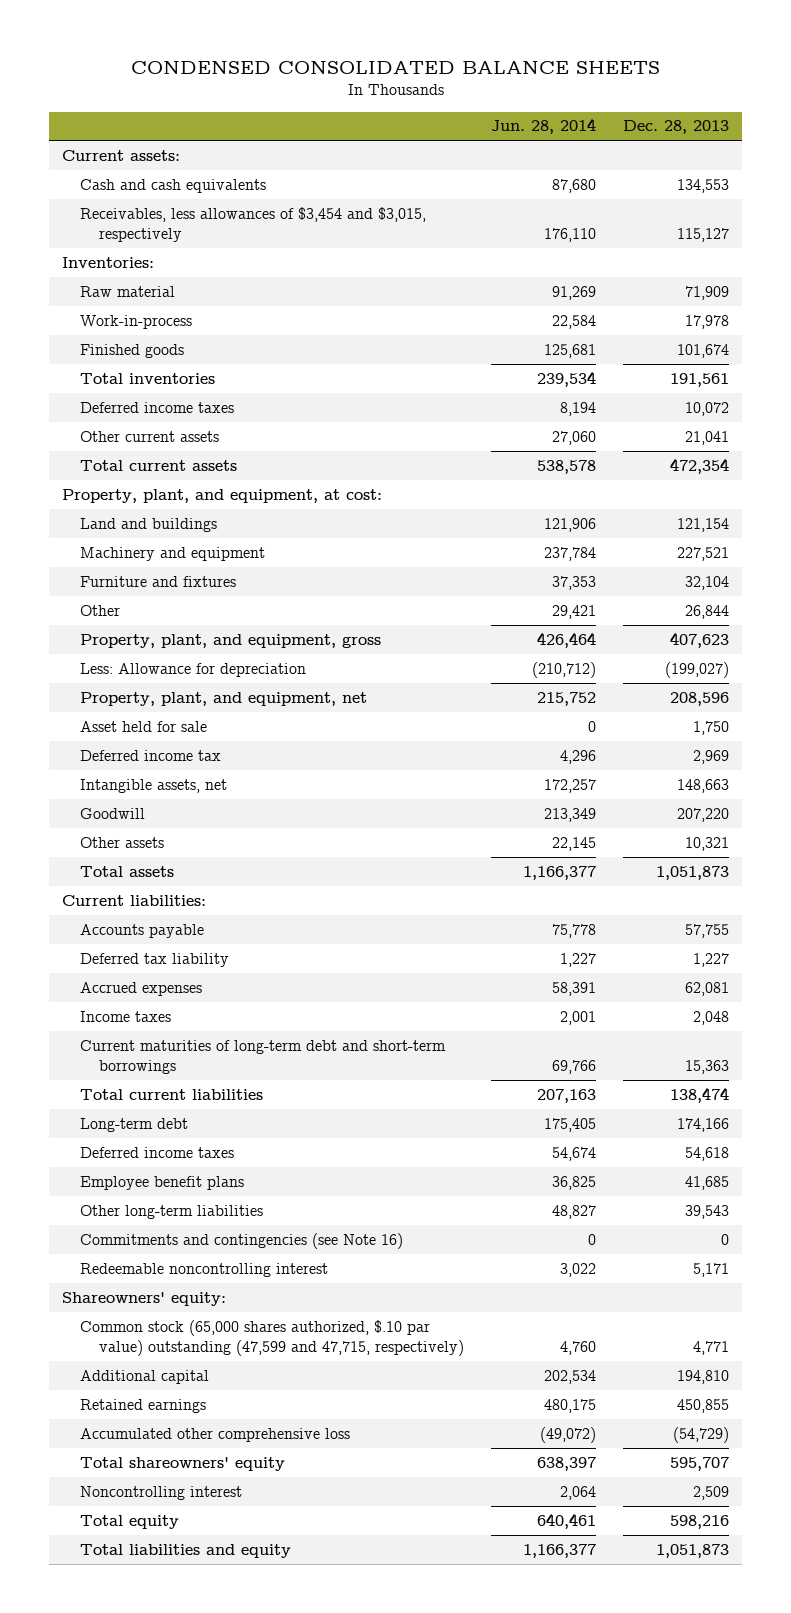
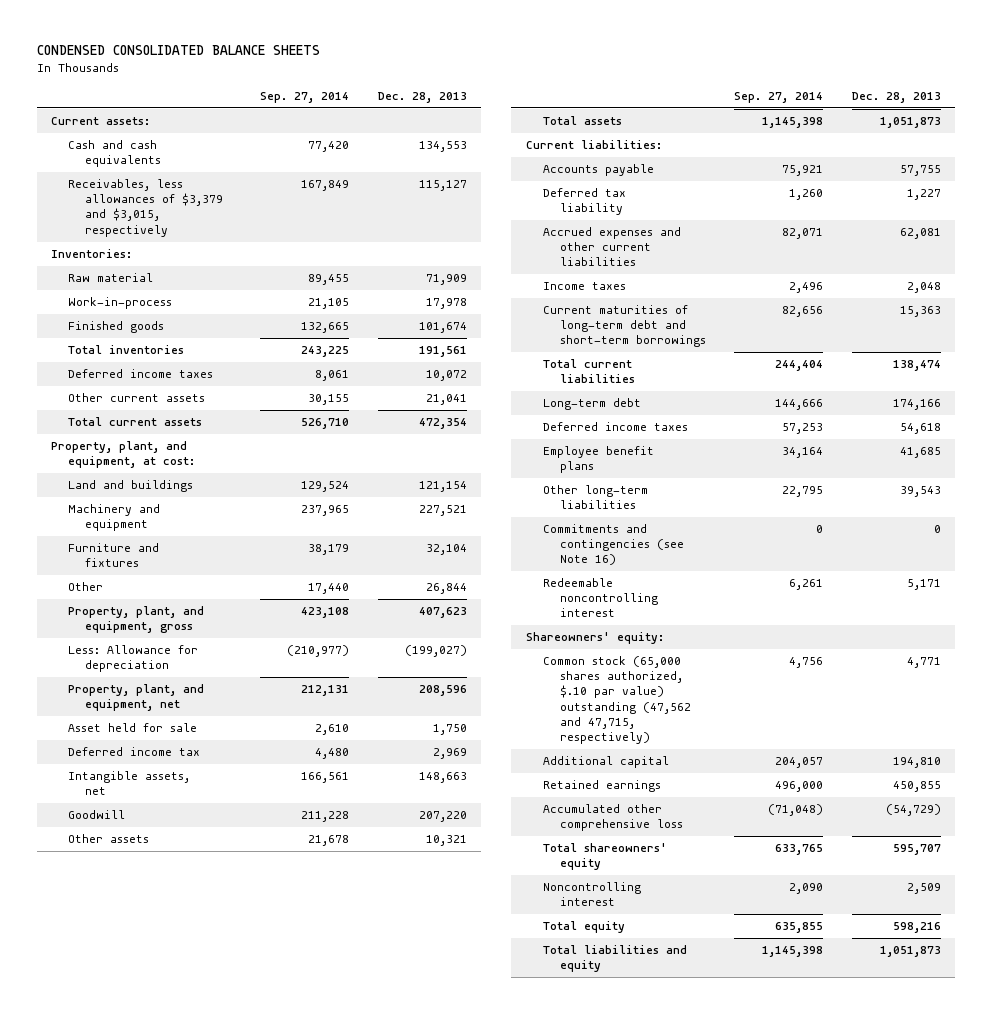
- | Jun. 28, 2014 | Dec. 28, 2013
+ | Sep. 27, 2014 | Dec. 28, 2013
- Receivables, less allowances of $3,454 and $3,015, respectively | 176,110 | 115,127
+ Receivables, less allowances of $3,379 and $3,015, respectively | 167,849 | 115,127
- Accrued expenses | 58,391 | 62,081
+ Accrued expenses and other current liabilities | 82,071 | 62,081
- Common stock (65,000 shares authorized, $.10 par value) outstanding (47,599 and 47,715, respectively) | 4,760 | 4,771
+ Common stock (65,000 shares authorized, $.10 par value) outstanding (47,562 and 47,715, respectively) | 4,756 | 4,771

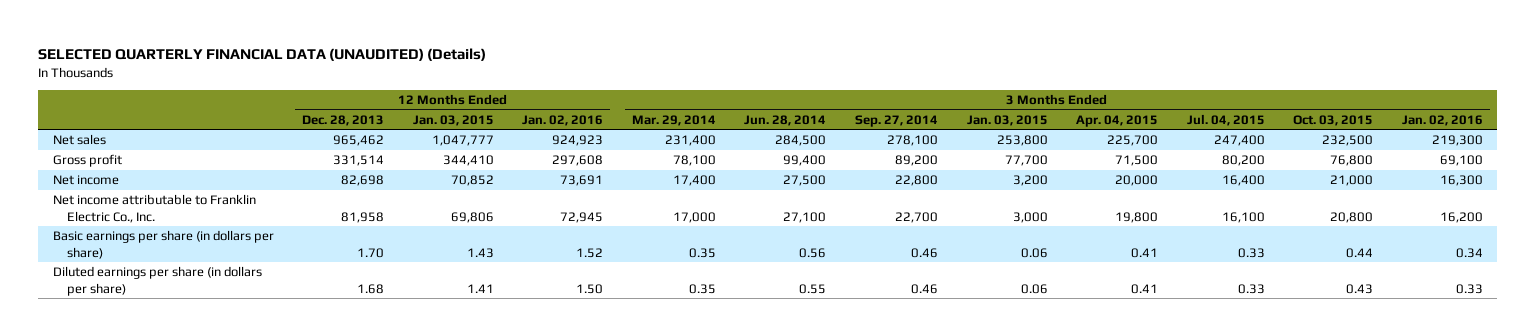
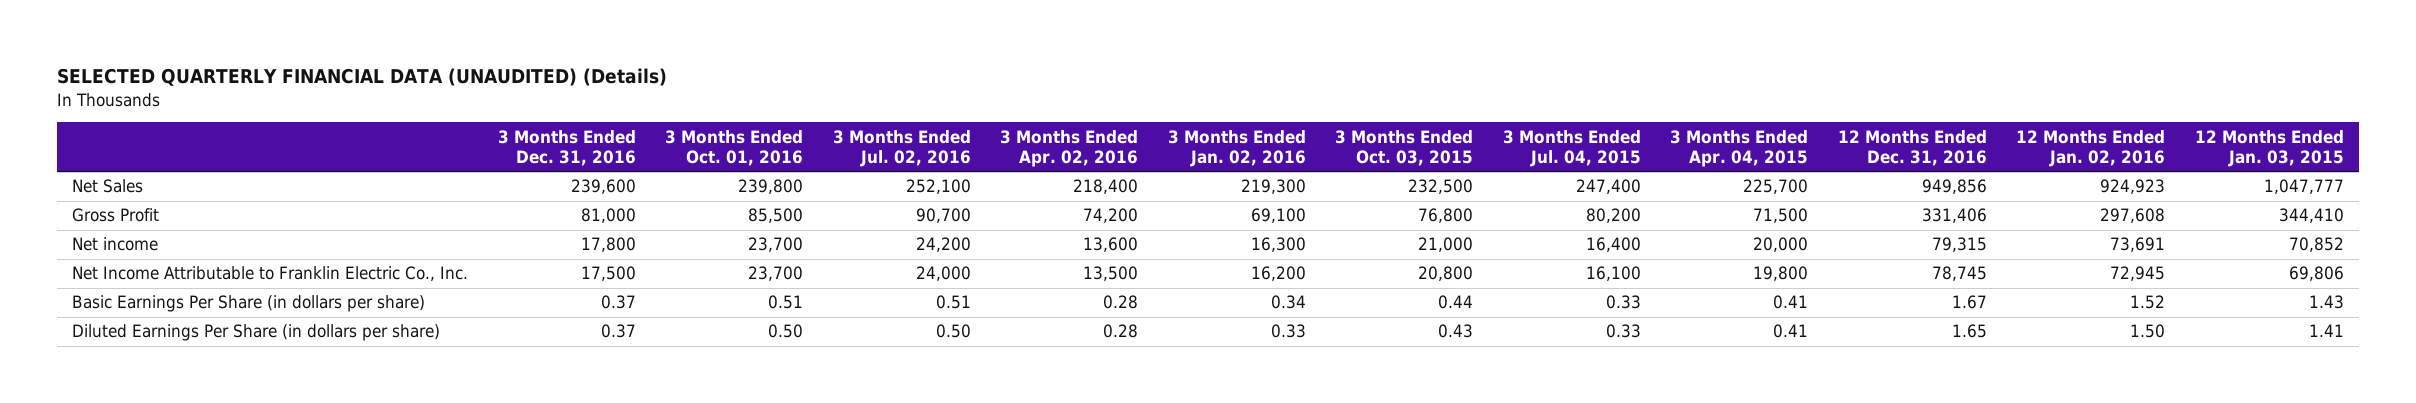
- | 12 Months Ended Dec. 28, 2013 | 12 Months Ended Jan. 03, 2015 | 12 Months Ended Jan. 02, 2016 | 3 Months Ended Mar. 29, 2014 | 3 Months Ended Jun. 28, 2014 | 3 Months Ended Sep. 27, 2014 | 3 Months Ended Jan. 03, 2015 | 3 Months Ended Apr. 04, 2015 | 3 Months Ended Jul. 04, 2015 | 3 Months Ended Oct. 03, 2015 | 3 Months Ended Jan. 02, 2016
+ | 3 Months Ended Dec. 31, 2016 | 3 Months Ended Oct. 01, 2016 | 3 Months Ended Jul. 02, 2016 | 3 Months Ended Apr. 02, 2016 | 3 Months Ended Jan. 02, 2016 | 3 Months Ended Oct. 03, 2015 | 3 Months Ended Jul. 04, 2015 | 3 Months Ended Apr. 04, 2015 | 12 Months Ended Dec. 31, 2016 | 12 Months Ended Jan. 02, 2016 | 12 Months Ended Jan. 03, 2015
- Net sales | 965,462 | 1,047,777 | 924,923 | 231,400 | 284,500 | 278,100 | 253,800 | 225,700 | 247,400 | 232,500 | 219,300
- Gross profit | 331,514 | 344,410 | 297,608 | 78,100 | 99,400 | 89,200 | 77,700 | 71,500 | 80,200 | 76,800 | 69,100
+ Net Sales | 239,600 | 239,800 | 252,100 | 218,400 | 219,300 | 232,500 | 247,400 | 225,700 | 949,856 | 924,923 | 1,047,777
+ Gross Profit | 81,000 | 85,500 | 90,700 | 74,200 | 69,100 | 76,800 | 80,200 | 71,500 | 331,406 | 297,608 | 344,410
- Net income attributable to Franklin Electric Co., Inc. | 81,958 | 69,806 | 72,945 | 17,000 | 27,100 | 22,700 | 3,000 | 19,800 | 16,100 | 20,800 | 16,200
- Basic earnings per share (in dollars per share) | 1.70 | 1.43 | 1.52 | 0.35 | 0.56 | 0.46 | 0.06 | 0.41 | 0.33 | 0.44 | 0.34
- Diluted earnings per share (in dollars per share) | 1.68 | 1.41 | 1.50 | 0.35 | 0.55 | 0.46 | 0.06 | 0.41 | 0.33 | 0.43 | 0.33
+ Net Income Attributable to Franklin Electric Co., Inc. | 17,500 | 23,700 | 24,000 | 13,500 | 16,200 | 20,800 | 16,100 | 19,800 | 78,745 | 72,945 | 69,806
+ Basic Earnings Per Share (in dollars per share) | 0.37 | 0.51 | 0.51 | 0.28 | 0.34 | 0.44 | 0.33 | 0.41 | 1.67 | 1.52 | 1.43
+ Diluted Earnings Per Share (in dollars per share) | 0.37 | 0.50 | 0.50 | 0.28 | 0.33 | 0.43 | 0.33 | 0.41 | 1.65 | 1.50 | 1.41

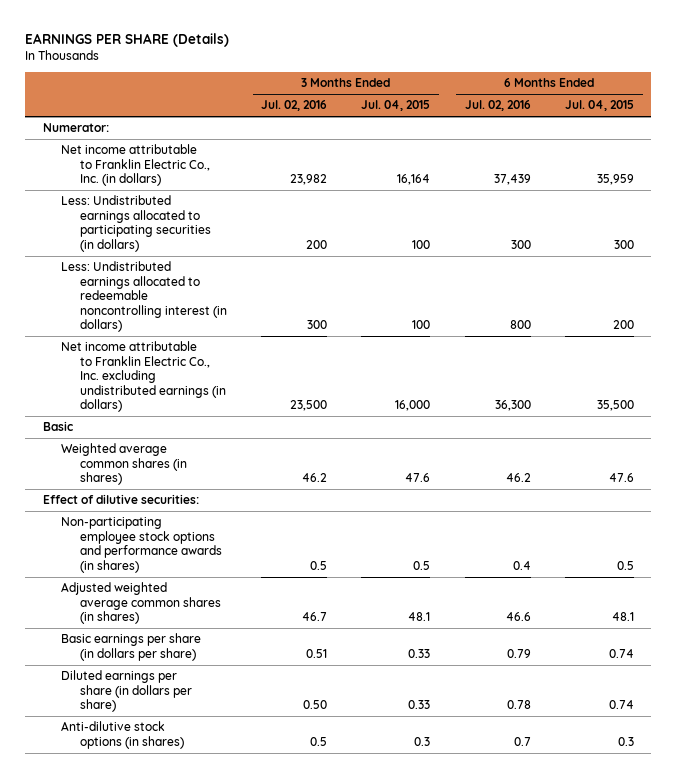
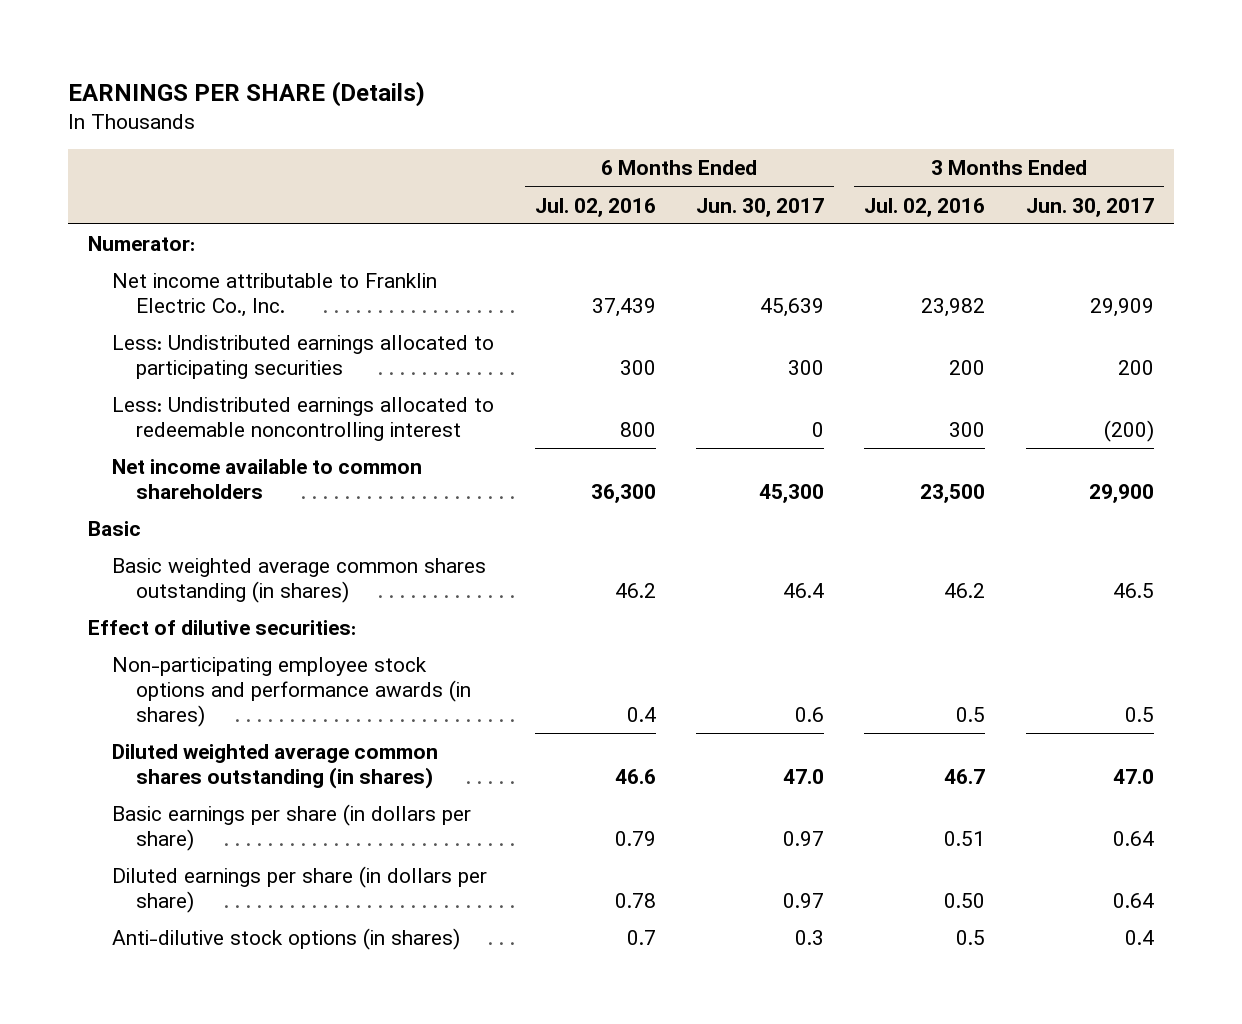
- | 3 Months Ended Jul. 02, 2016 | 3 Months Ended Jul. 04, 2015 | 6 Months Ended Jul. 02, 2016 | 6 Months Ended Jul. 04, 2015
+ | 6 Months Ended Jul. 02, 2016 | 6 Months Ended Jun. 30, 2017 | 3 Months Ended Jul. 02, 2016 | 3 Months Ended Jun. 30, 2017
- Net income attributable to Franklin Electric Co., Inc. (in dollars) | 23,982 | 16,164 | 37,439 | 35,959
- Less: Undistributed earnings allocated to participating securities (in dollars) | 200 | 100 | 300 | 300
- Less: Undistributed earnings allocated to redeemable noncontrolling interest (in dollars) | 300 | 100 | 800 | 200
- Net income attributable to Franklin Electric Co., Inc. excluding undistributed earnings (in dollars) | 23,500 | 16,000 | 36,300 | 35,500
+ Net income attributable to Franklin Electric Co., Inc. | 37,439 | 45,639 | 23,982 | 29,909
+ Less: Undistributed earnings allocated to participating securities | 300 | 300 | 200 | 200
+ Less: Undistributed earnings allocated to redeemable noncontrolling interest | 800 | 0 | 300 | (200)
+ Net income available to common shareholders | 36,300 | 45,300 | 23,500 | 29,900
- Weighted average common shares (in shares) | 46.2 | 47.6 | 46.2 | 47.6
+ Basic weighted average common shares outstanding (in shares) | 46.2 | 46.4 | 46.2 | 46.5
- Adjusted weighted average common shares (in shares) | 46.7 | 48.1 | 46.6 | 48.1
+ Diluted weighted average common shares outstanding (in shares) | 46.6 | 47.0 | 46.7 | 47.0

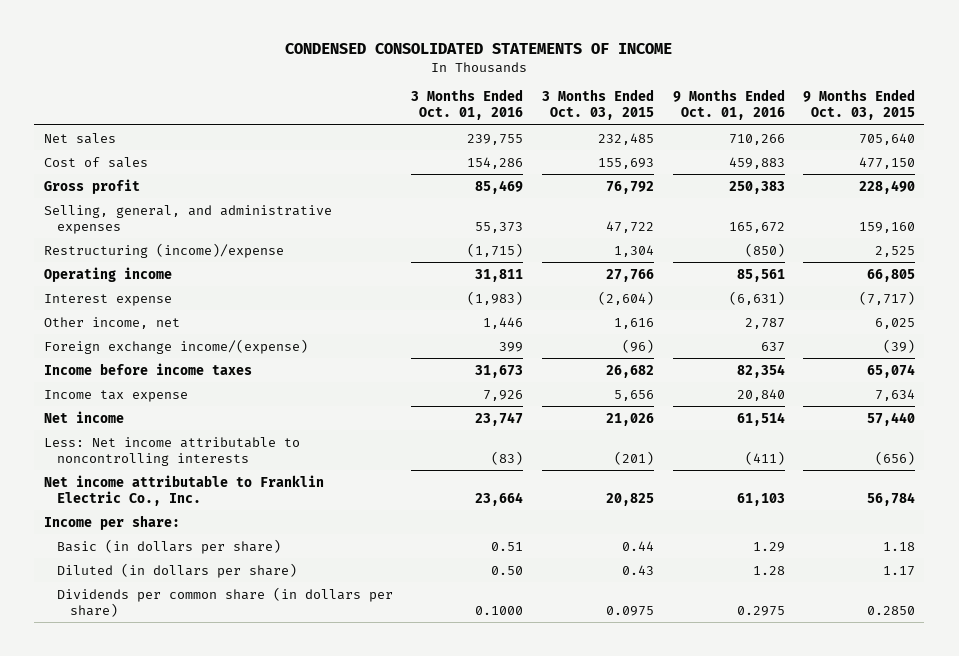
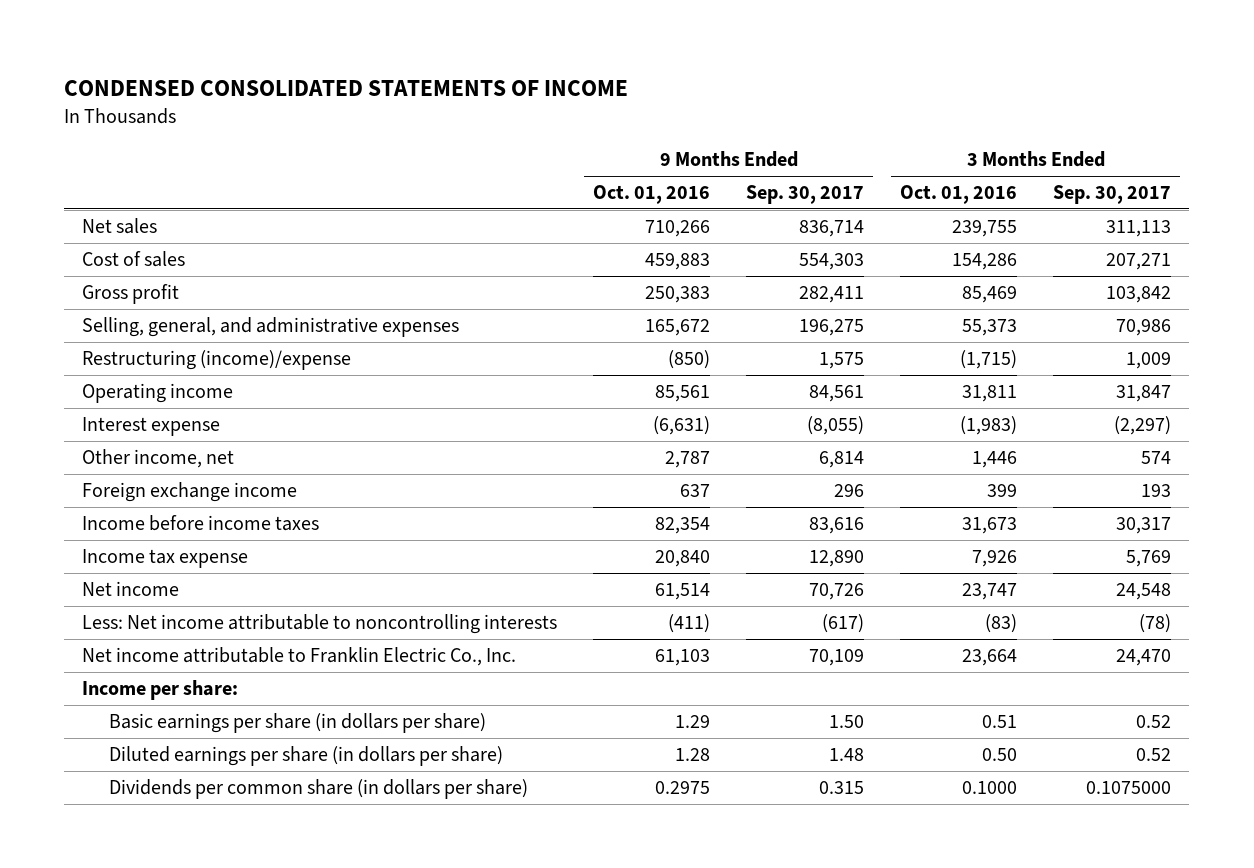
- | 3 Months Ended Oct. 01, 2016 | 3 Months Ended Oct. 03, 2015 | 9 Months Ended Oct. 01, 2016 | 9 Months Ended Oct. 03, 2015
+ | 9 Months Ended Oct. 01, 2016 | 9 Months Ended Sep. 30, 2017 | 3 Months Ended Oct. 01, 2016 | 3 Months Ended Sep. 30, 2017
- Foreign exchange income/(expense) | 399 | (96) | 637 | (39)
+ Foreign exchange income | 637 | 296 | 399 | 193
- Basic (in dollars per share) | 0.51 | 0.44 | 1.29 | 1.18
- Diluted (in dollars per share) | 0.50 | 0.43 | 1.28 | 1.17
+ Basic earnings per share (in dollars per share) | 1.29 | 1.50 | 0.51 | 0.52
+ Diluted earnings per share (in dollars per share) | 1.28 | 1.48 | 0.50 | 0.52

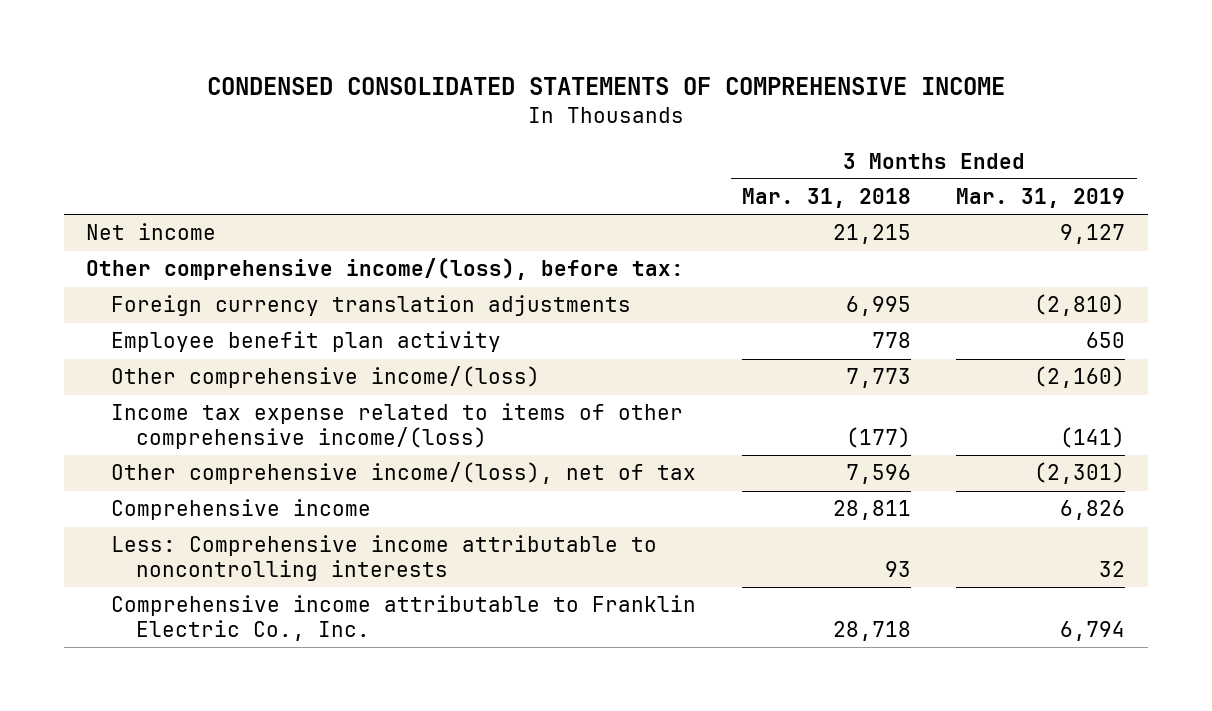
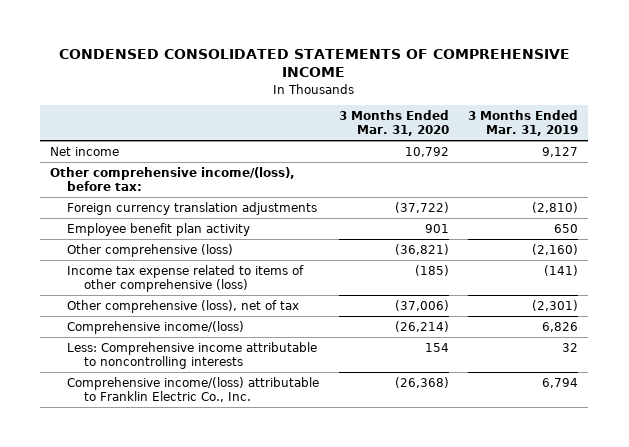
- | 3 Months Ended Mar. 31, 2018 | 3 Months Ended Mar. 31, 2019
+ | 3 Months Ended Mar. 31, 2020 | 3 Months Ended Mar. 31, 2019
- Other comprehensive income/(loss) | 7,773 | (2,160)
- Income tax expense related to items of other comprehensive income/(loss) | (177) | (141)
- Other comprehensive income/(loss), net of tax | 7,596 | (2,301)
- Comprehensive income | 28,811 | 6,826
+ Other comprehensive (loss) | (36,821) | (2,160)
+ Income tax expense related to items of other comprehensive (loss) | (185) | (141)
+ Other comprehensive (loss), net of tax | (37,006) | (2,301)
+ Comprehensive income/(loss) | (26,214) | 6,826
- Comprehensive income attributable to Franklin Electric Co., Inc. | 28,718 | 6,794
+ Comprehensive income/(loss) attributable to Franklin Electric Co., Inc. | (26,368) | 6,794

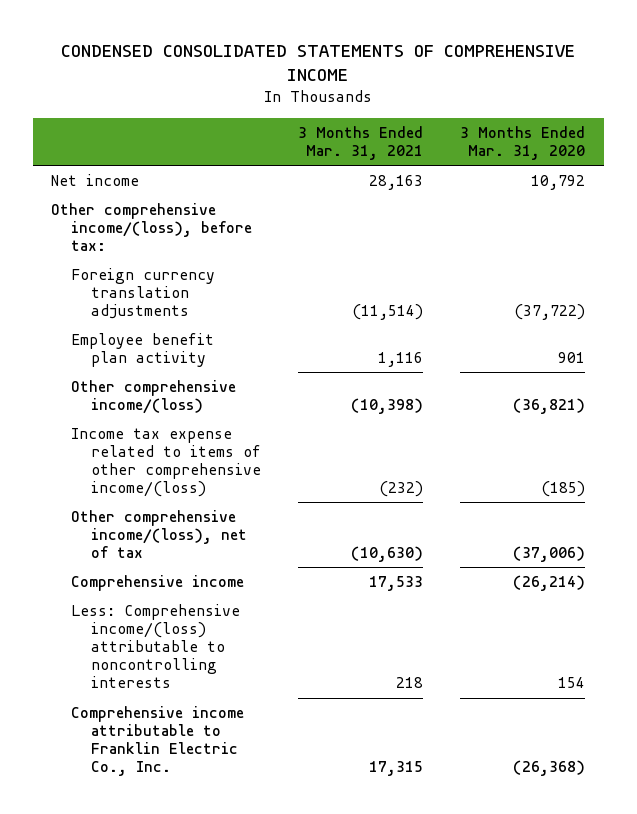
- | 3 Months Ended Mar. 31, 2020 | 3 Months Ended Mar. 31, 2019
+ | 3 Months Ended Mar. 31, 2021 | 3 Months Ended Mar. 31, 2020
- Other comprehensive (loss) | (36,821) | (2,160)
- Income tax expense related to items of other comprehensive (loss) | (185) | (141)
- Other comprehensive (loss), net of tax | (37,006) | (2,301)
- Comprehensive income/(loss) | (26,214) | 6,826
- Less: Comprehensive income attributable to noncontrolling interests | 154 | 32
- Comprehensive income/(loss) attributable to Franklin Electric Co., Inc. | (26,368) | 6,794
+ Other comprehensive income/(loss) | (10,398) | (36,821)
+ Income tax expense related to items of other comprehensive income/(loss) | (232) | (185)
+ Other comprehensive income/(loss), net of tax | (10,630) | (37,006)
+ Comprehensive income | 17,533 | (26,214)
+ Less: Comprehensive income/(loss) attributable to noncontrolling interests | 218 | 154
+ Comprehensive income attributable to Franklin Electric Co., Inc. | 17,315 | (26,368)

